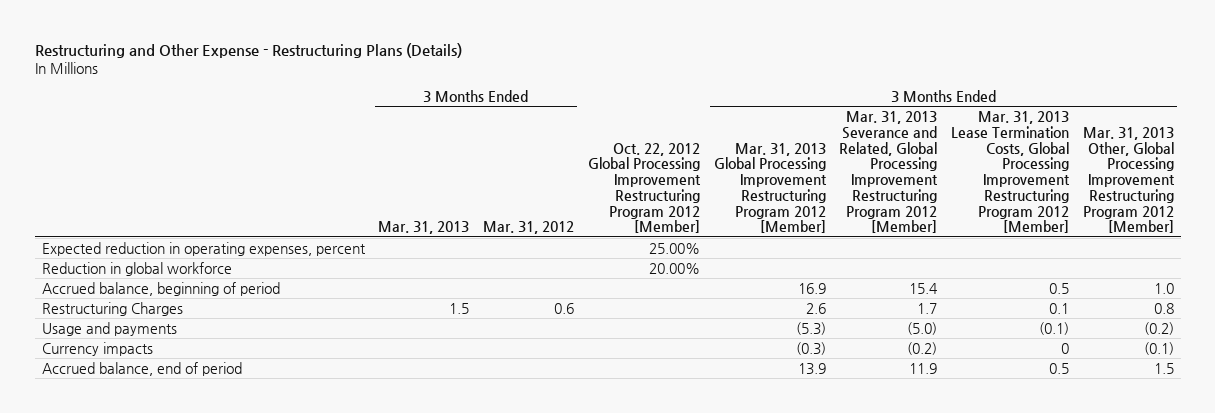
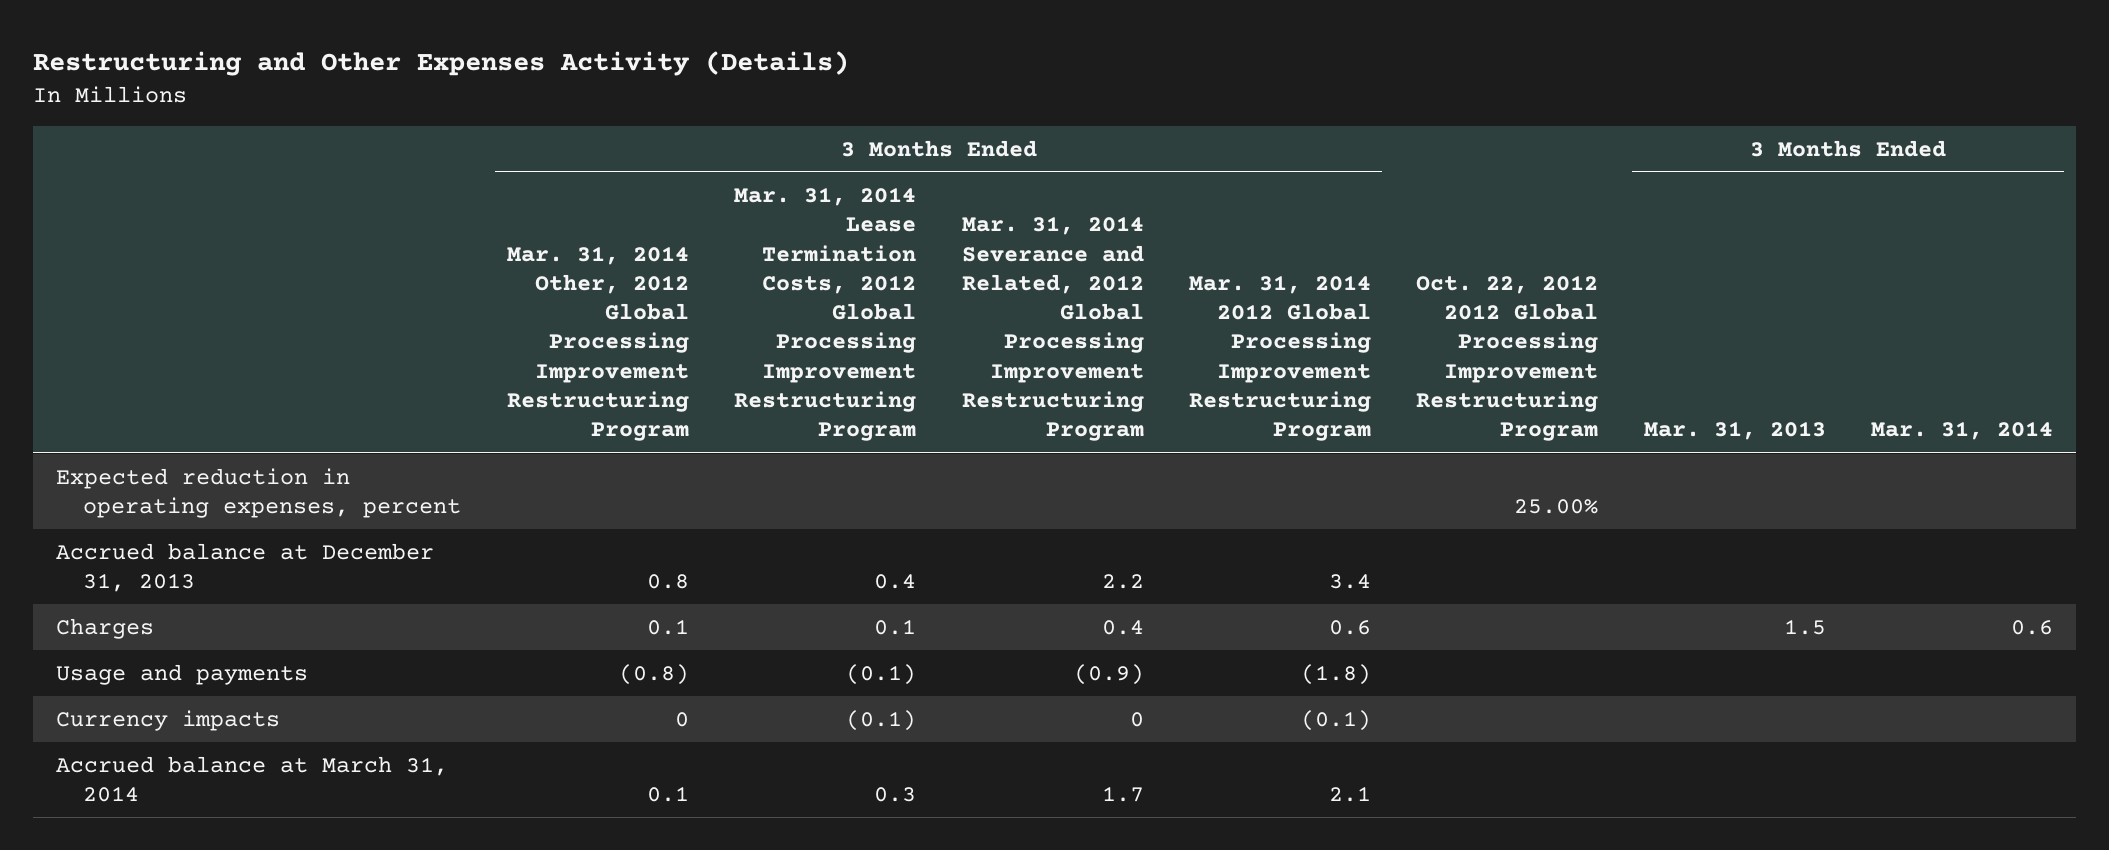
- Restructuring and Other Expense - Restructuring Plans (Details)
+ Restructuring and Other Expenses Activity (Details)
- | 3 Months Ended Mar. 31, 2013 | 3 Months Ended Mar. 31, 2012 | Oct. 22, 2012 Global Processing Improvement Restructuring Program 2012 [Member] | 3 Months Ended Mar. 31, 2013 Global Processing Improvement Restructuring Program 2012 [Member] | 3 Months Ended Mar. 31, 2013 Severance and Related, Global Processing Improvement Restructuring Program 2012 [Member] | 3 Months Ended Mar. 31, 2013 Lease Termination Costs, Global Processing Improvement Restructuring Program 2012 [Member] | 3 Months Ended Mar. 31, 2013 Other, Global Processing Improvement Restructuring Program 2012 [Member]
+ | 3 Months Ended Mar. 31, 2014 Other, 2012 Global Processing Improvement Restructuring Program | 3 Months Ended Mar. 31, 2014 Lease Termination Costs, 2012 Global Processing Improvement Restructuring Program | 3 Months Ended Mar. 31, 2014 Severance and Related, 2012 Global Processing Improvement Restructuring Program | 3 Months Ended Mar. 31, 2014 2012 Global Processing Improvement Restructuring Program | Oct. 22, 2012 2012 Global Processing Improvement Restructuring Program | 3 Months Ended Mar. 31, 2013 | 3 Months Ended Mar. 31, 2014
- Reduction in global workforce | | | 20.00% | | | |
- Accrued balance, beginning of period | | | | 16.9 | 15.4 | 0.5 | 1.0
- Restructuring Charges | 1.5 | 0.6 | | 2.6 | 1.7 | 0.1 | 0.8
+ Accrued balance at December 31, 2013 | 0.8 | 0.4 | 2.2 | 3.4 | | |
+ Charges | 0.1 | 0.1 | 0.4 | 0.6 | | 1.5 | 0.6
- Accrued balance, end of period | | | | 13.9 | 11.9 | 0.5 | 1.5
+ Accrued balance at March 31, 2014 | 0.1 | 0.3 | 1.7 | 2.1 | | |

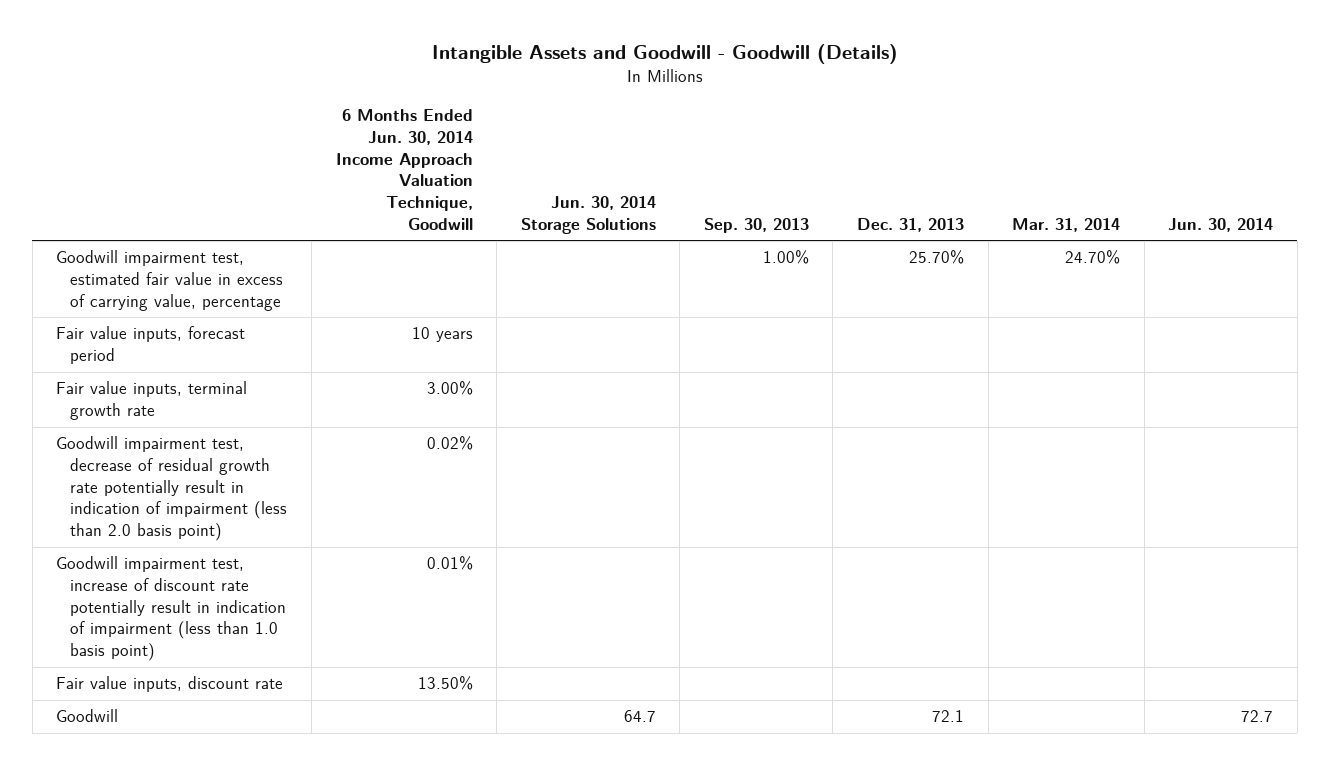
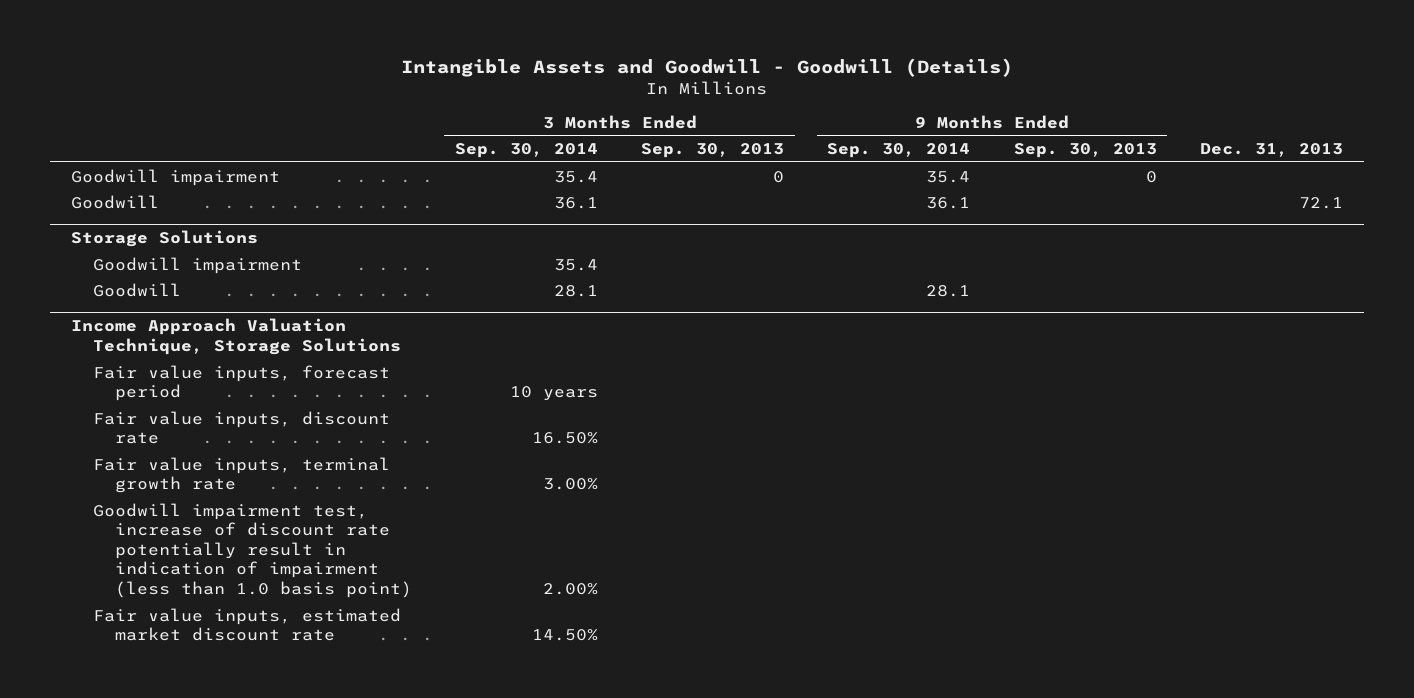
- | 6 Months Ended Jun. 30, 2014 Income Approach Valuation Technique, Goodwill | Jun. 30, 2014 Storage Solutions | Sep. 30, 2013 | Dec. 31, 2013 | Mar. 31, 2014 | Jun. 30, 2014
+ | 3 Months Ended Sep. 30, 2014 | 3 Months Ended Sep. 30, 2013 | 9 Months Ended Sep. 30, 2014 | 9 Months Ended Sep. 30, 2013 | Dec. 31, 2013
- Goodwill impairment test, estimated fair value in excess of carrying value, percentage | | | 1.00% | 25.70% | 24.70% |
- Fair value inputs, forecast period | 10 years | | | | |
- Fair value inputs, terminal growth rate | 3.00% | | | | |
- Goodwill impairment test, decrease of residual growth rate potentially result in indication of impairment (less than 2.0 basis point) | 0.02% | | | | |
- Goodwill impairment test, increase of discount rate potentially result in indication of impairment (less than 1.0 basis point) | 0.01% | | | | |
- Fair value inputs, discount rate | 13.50% | | | | |
+ Goodwill impairment | 35.4 | 0 | 35.4 | 0 |
+ Storage Solutions
+ Goodwill impairment | 35.4 | | | |
+ Goodwill | 28.1 | | 28.1 | |
+ Income Approach Valuation Technique, Storage Solutions
+ Fair value inputs, forecast period | 10 years | | | |
+ Fair value inputs, discount rate | 16.50% | | | |
+ Fair value inputs, terminal growth rate | 3.00% | | | |
+ Goodwill impairment test, increase of discount rate potentially result in indication of impairment (less than 1.0 basis point) | 2.00% | | | |
+ Fair value inputs, estimated market discount rate | 14.50% | | | |

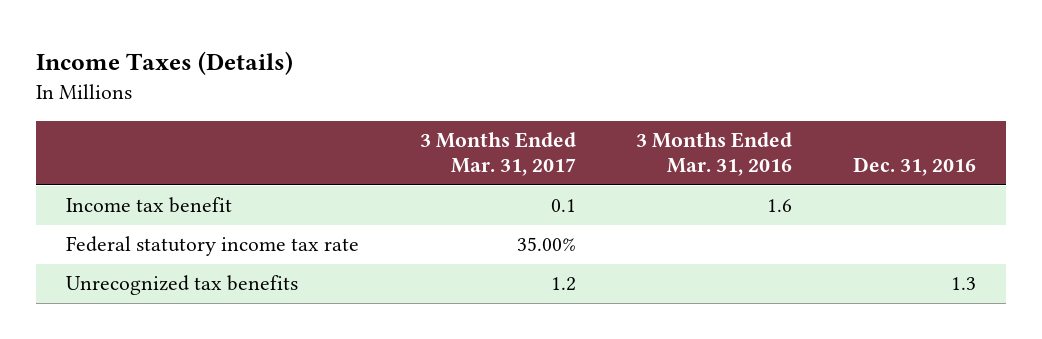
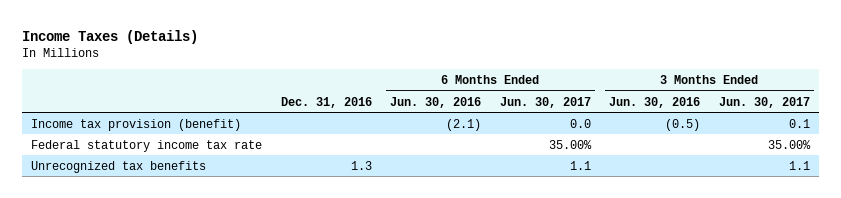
- | 3 Months Ended Mar. 31, 2017 | 3 Months Ended Mar. 31, 2016 | Dec. 31, 2016
+ | Dec. 31, 2016 | 6 Months Ended Jun. 30, 2016 | 6 Months Ended Jun. 30, 2017 | 3 Months Ended Jun. 30, 2016 | 3 Months Ended Jun. 30, 2017
- Income tax benefit | 0.1 | 1.6 |
+ Income tax provision (benefit) | | (2.1) | 0.0 | (0.5) | 0.1

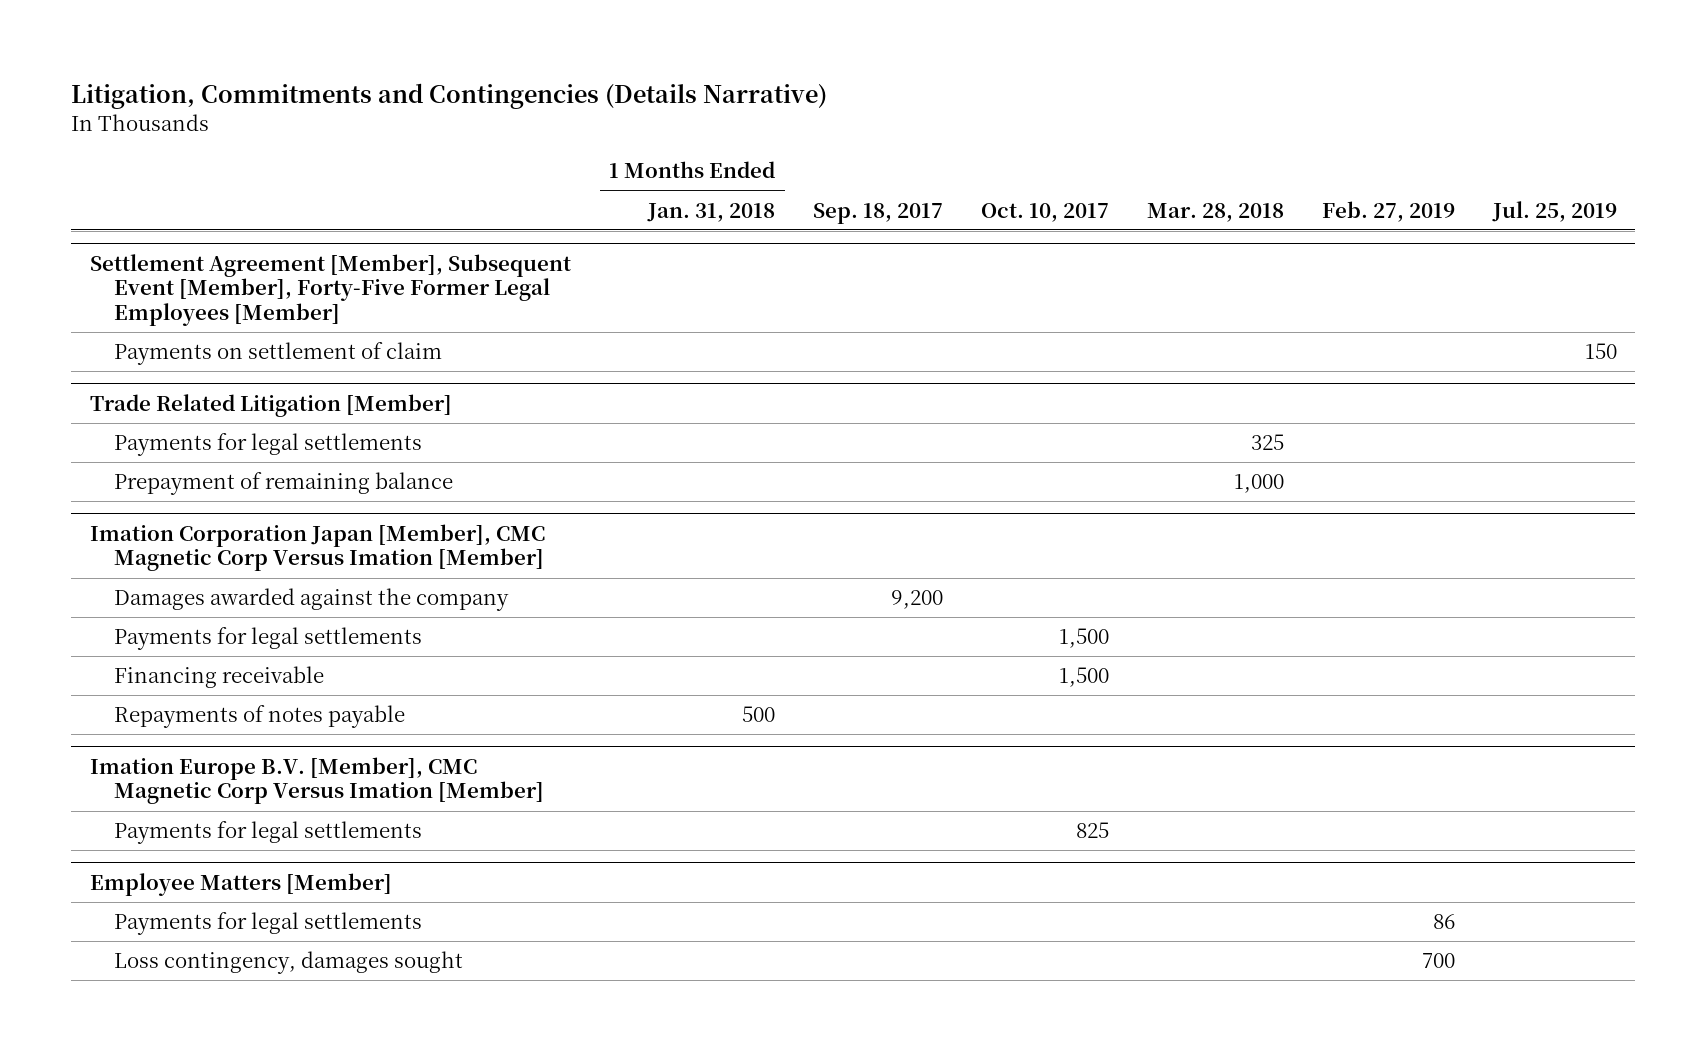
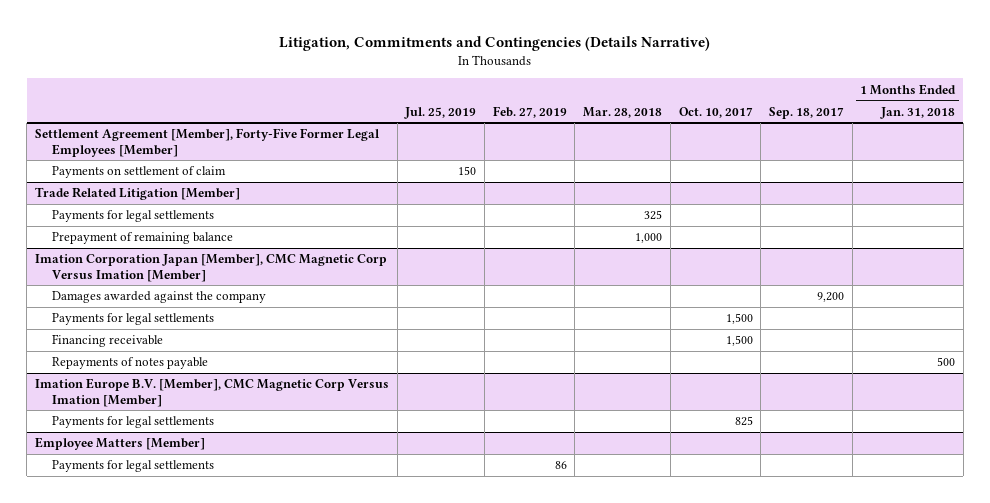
- | 1 Months Ended Jan. 31, 2018 | Sep. 18, 2017 | Oct. 10, 2017 | Mar. 28, 2018 | Feb. 27, 2019 | Jul. 25, 2019
+ | Jul. 25, 2019 | Feb. 27, 2019 | Mar. 28, 2018 | Oct. 10, 2017 | Sep. 18, 2017 | 1 Months Ended Jan. 31, 2018
- Settlement Agreement [Member], Subsequent Event [Member], Forty-Five Former Legal Employees [Member]
+ Settlement Agreement [Member], Forty-Five Former Legal Employees [Member]
@ Employee Matters [Member]
- Loss contingency, damages sought | | | | | 700 |

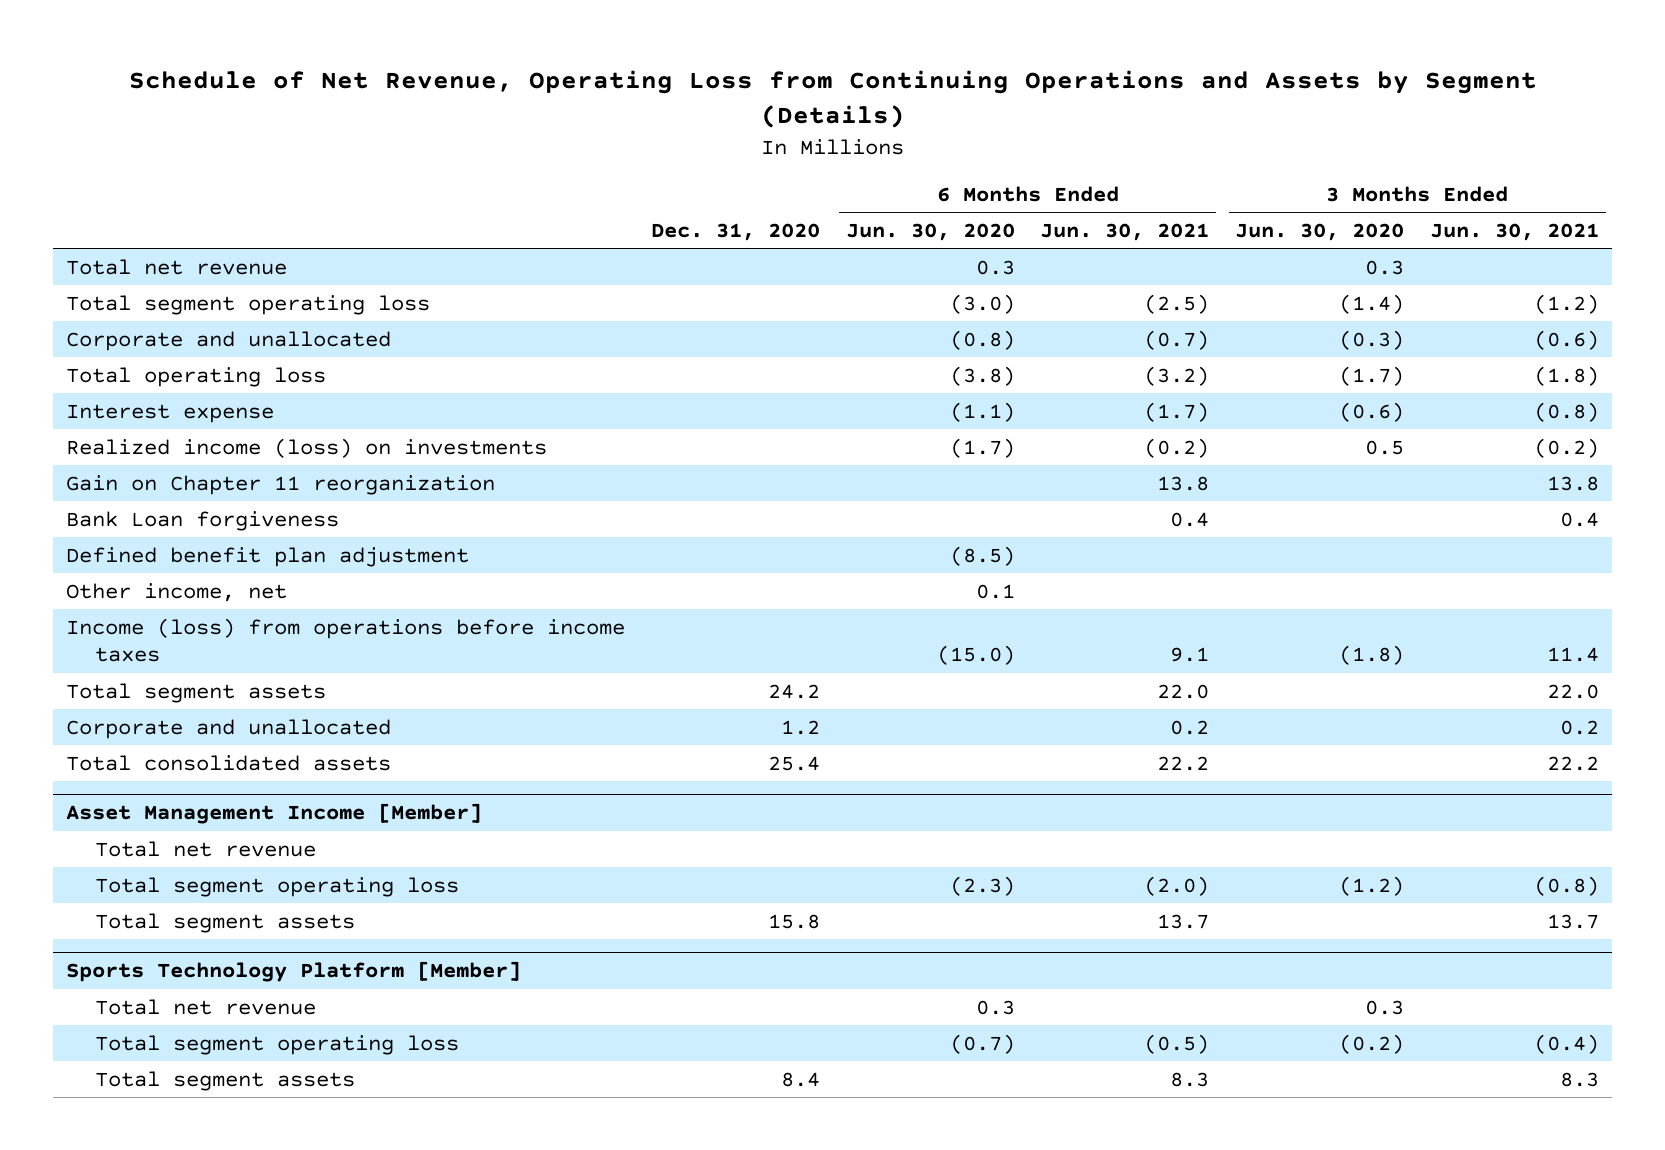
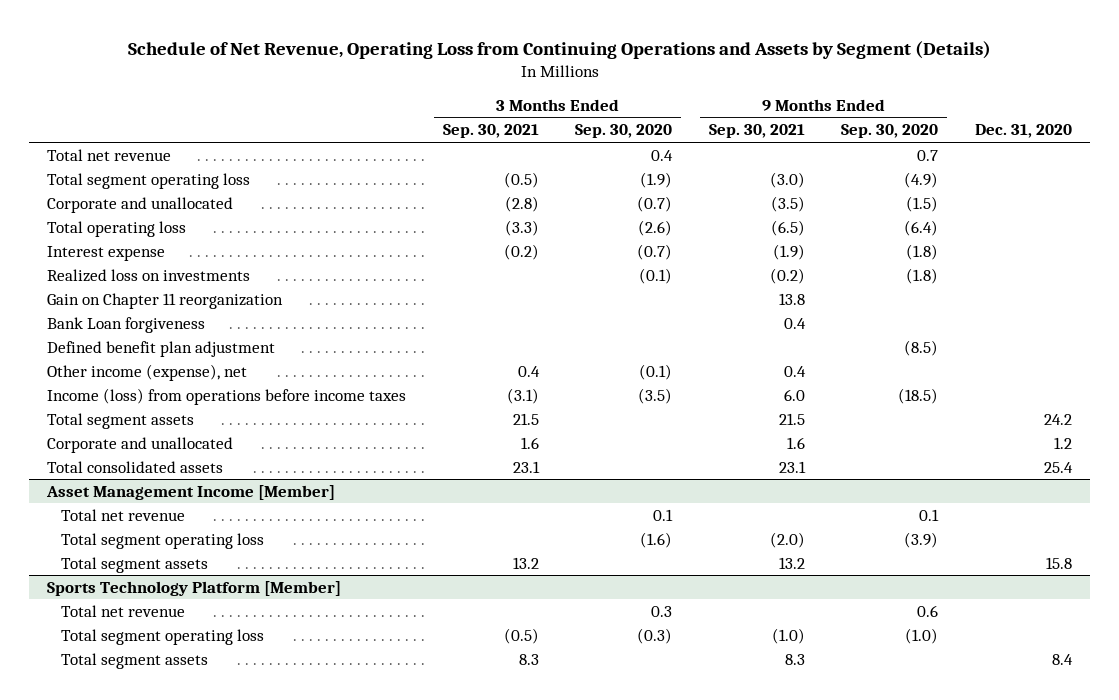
- | Dec. 31, 2020 | 6 Months Ended Jun. 30, 2020 | 6 Months Ended Jun. 30, 2021 | 3 Months Ended Jun. 30, 2020 | 3 Months Ended Jun. 30, 2021
+ | 3 Months Ended Sep. 30, 2021 | 3 Months Ended Sep. 30, 2020 | 9 Months Ended Sep. 30, 2021 | 9 Months Ended Sep. 30, 2020 | Dec. 31, 2020
- Realized income (loss) on investments | | (1.7) | (0.2) | 0.5 | (0.2)
+ Realized loss on investments | | (0.1) | (0.2) | (1.8) |
- Other income, net | | 0.1 | | |
+ Other income (expense), net | 0.4 | (0.1) | 0.4 | |

